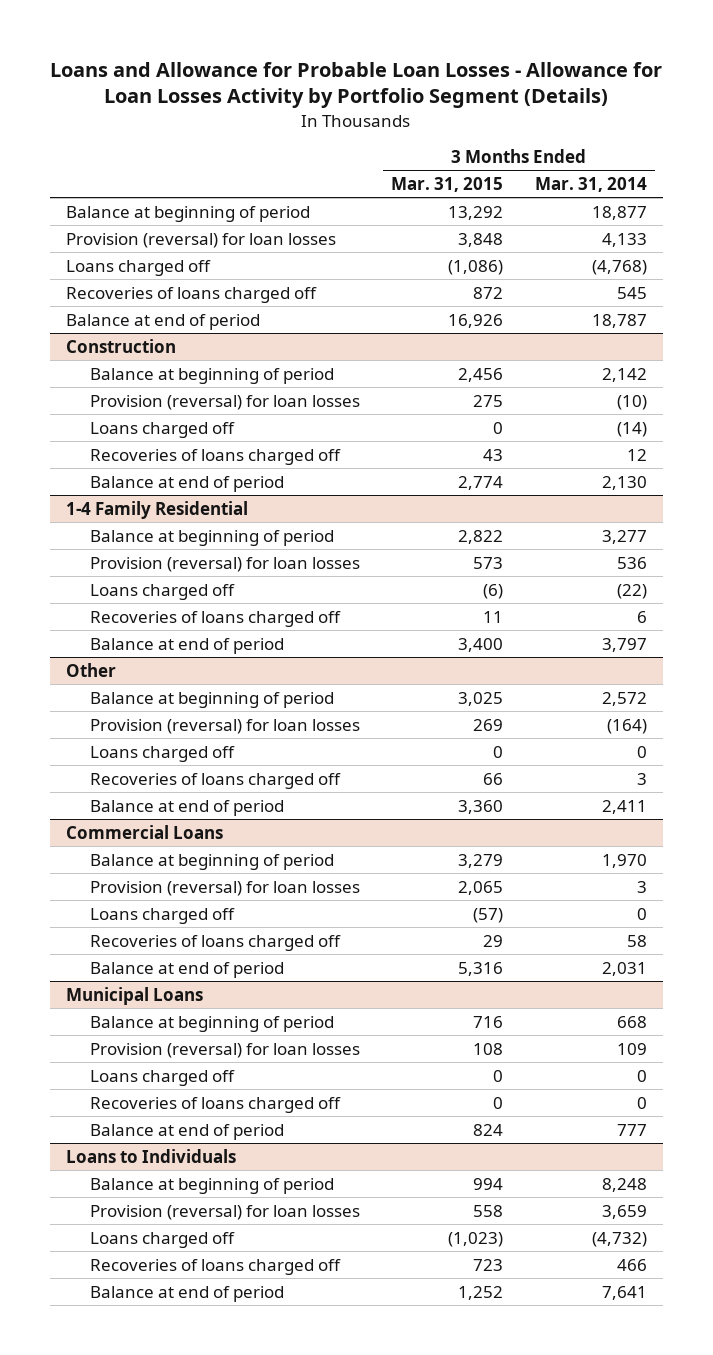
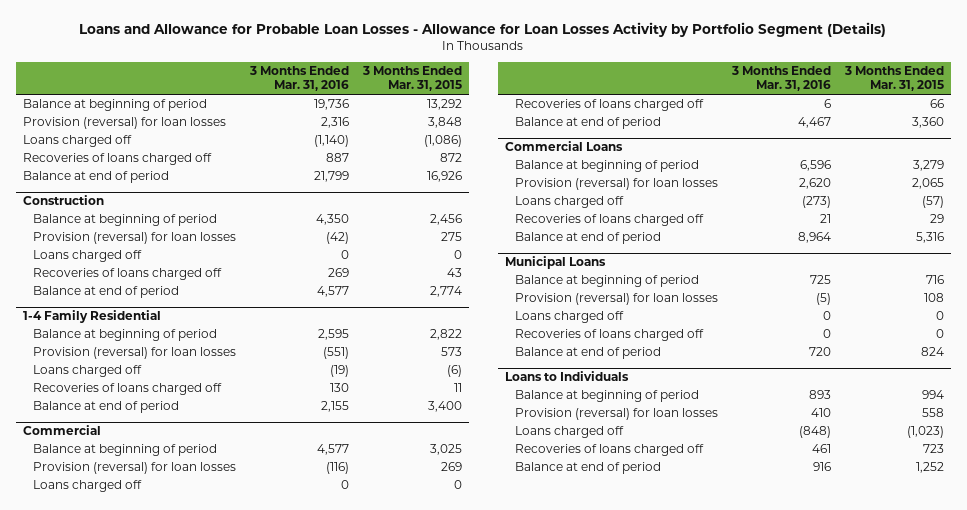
- | 3 Months Ended Mar. 31, 2015 | 3 Months Ended Mar. 31, 2014
+ | 3 Months Ended Mar. 31, 2016 | 3 Months Ended Mar. 31, 2015
- Other
+ Commercial

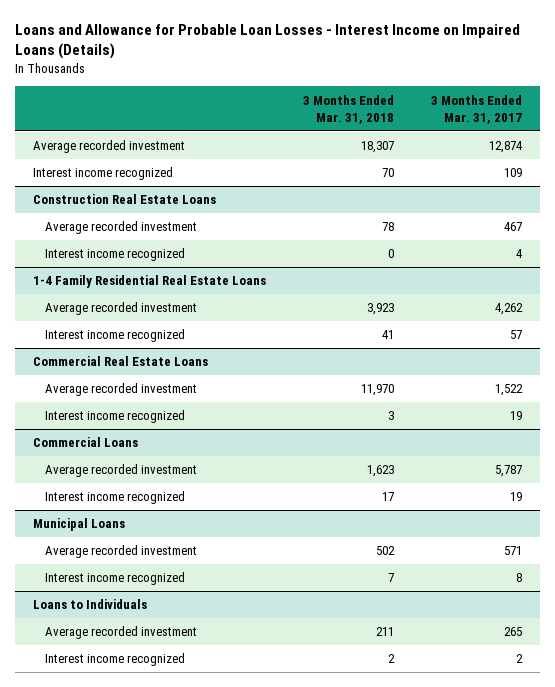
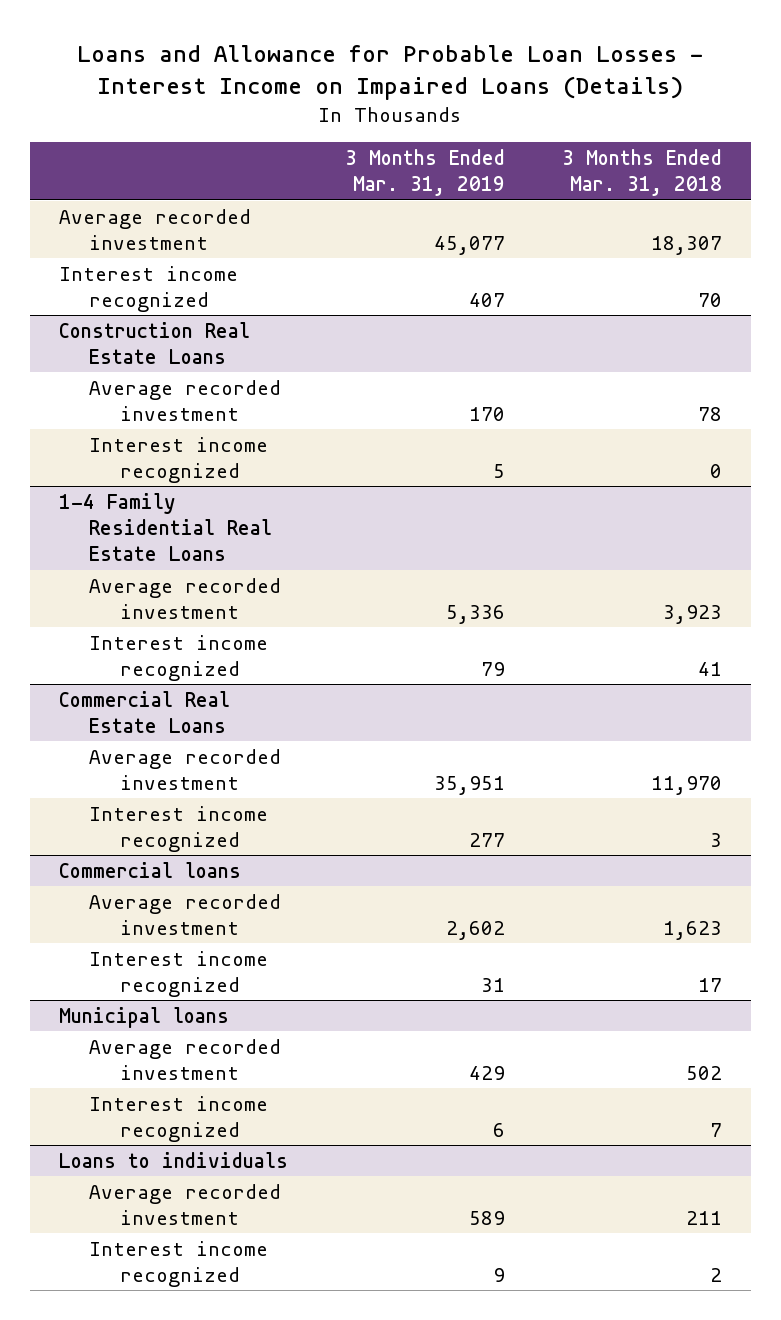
- | 3 Months Ended Mar. 31, 2018 | 3 Months Ended Mar. 31, 2017
+ | 3 Months Ended Mar. 31, 2019 | 3 Months Ended Mar. 31, 2018
- Commercial Loans
+ Commercial loans
- Municipal Loans
+ Municipal loans
- Loans to Individuals
+ Loans to individuals

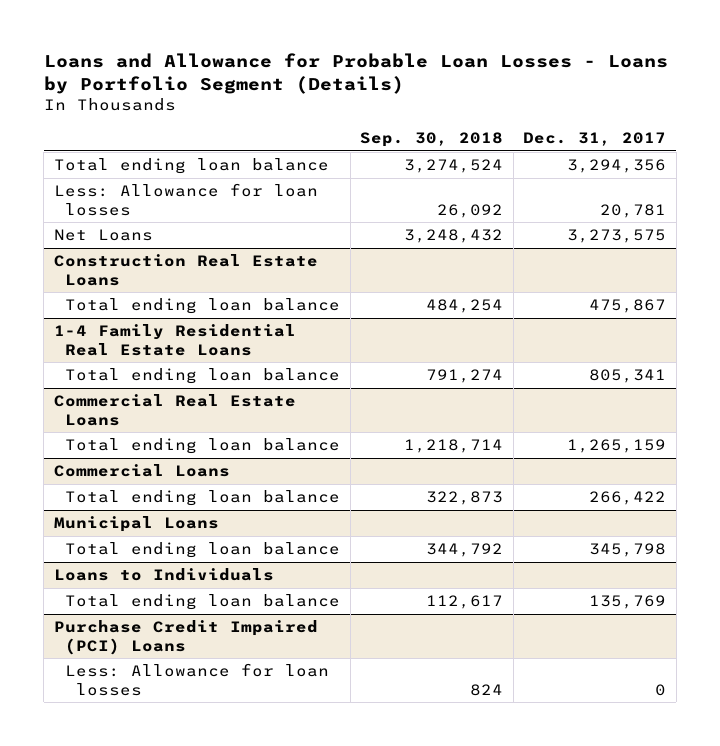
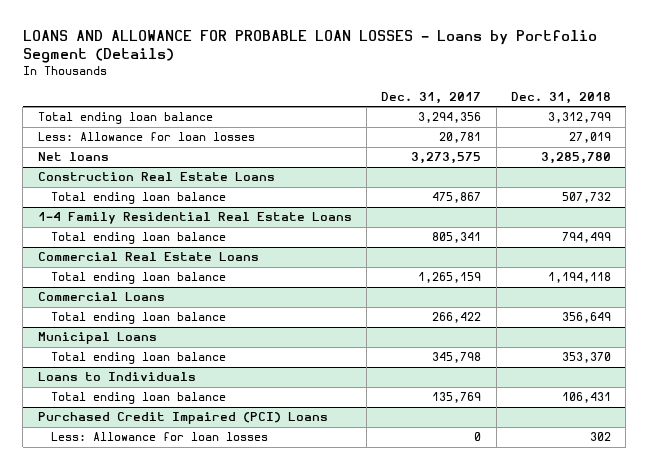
- Loans and Allowance for Probable Loan Losses - Loans by Portfolio Segment (Details)
+ LOANS AND ALLOWANCE FOR PROBABLE LOAN LOSSES - Loans by Portfolio Segment (Details)
- | Sep. 30, 2018 | Dec. 31, 2017
+ | Dec. 31, 2017 | Dec. 31, 2018
- Net Loans | 3,248,432 | 3,273,575
+ Net loans | 3,273,575 | 3,285,780
- Purchase Credit Impaired (PCI) Loans
+ Purchased Credit Impaired (PCI) Loans

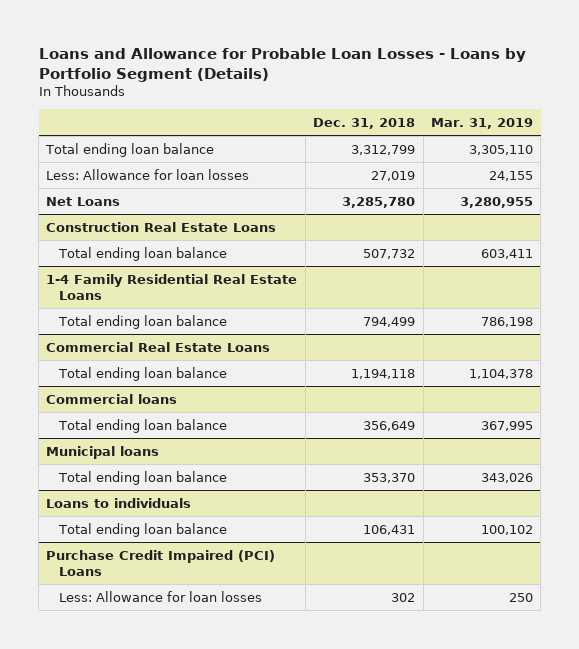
- LOANS AND ALLOWANCE FOR PROBABLE LOAN LOSSES - Loans by Portfolio Segment (Details)
+ Loans and Allowance for Probable Loan Losses - Loans by Portfolio Segment (Details)
- | Dec. 31, 2017 | Dec. 31, 2018
+ | Dec. 31, 2018 | Mar. 31, 2019
- Net loans | 3,273,575 | 3,285,780
+ Net Loans | 3,285,780 | 3,280,955
- Commercial Loans
+ Commercial loans
- Municipal Loans
+ Municipal loans
- Loans to Individuals
+ Loans to individuals
- Purchased Credit Impaired (PCI) Loans
+ Purchase Credit Impaired (PCI) Loans

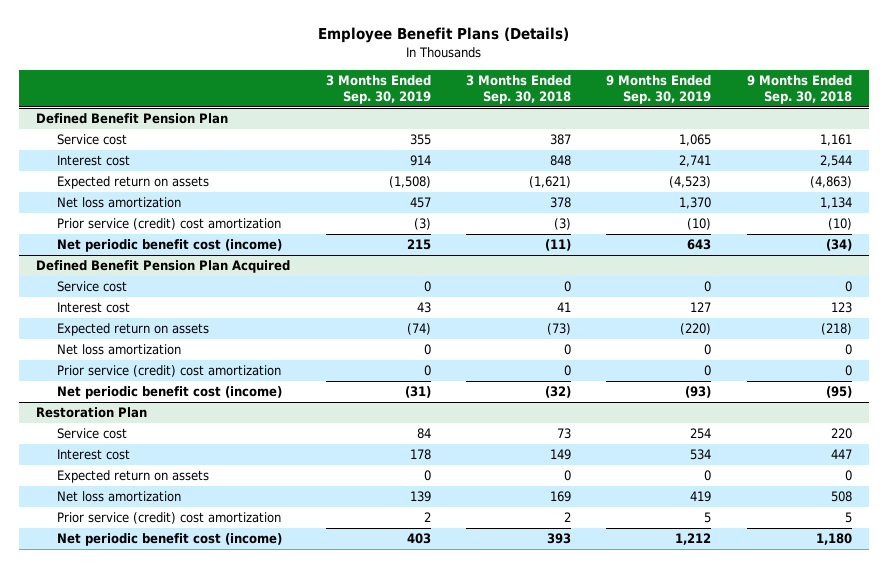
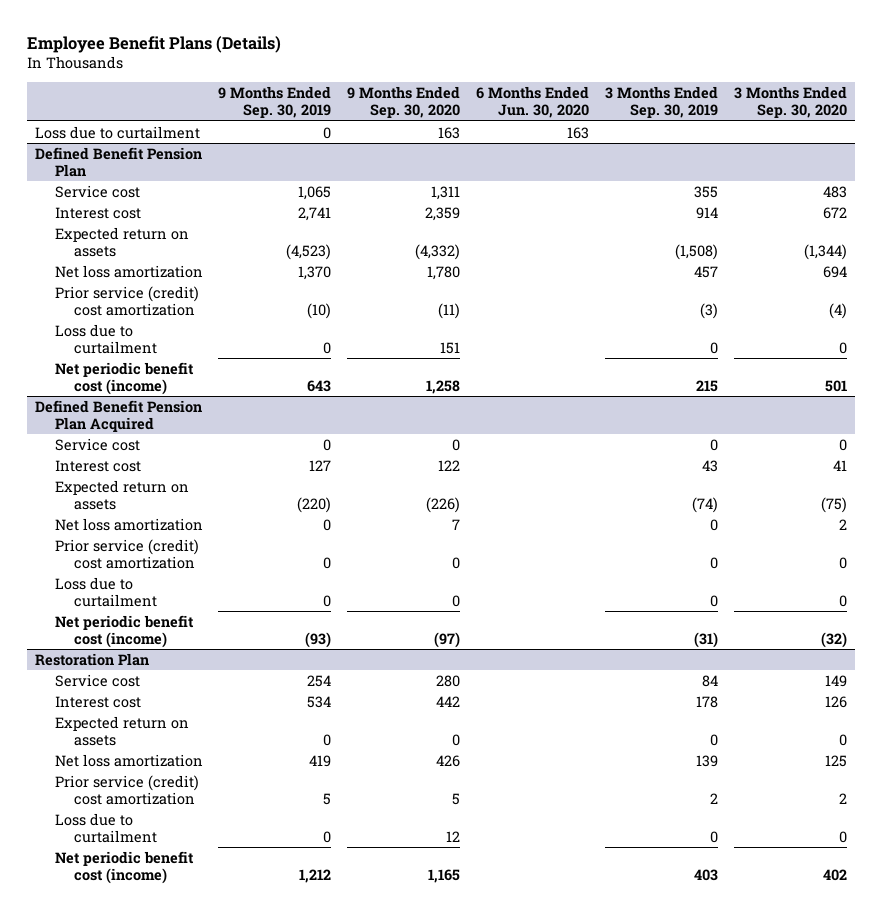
- | 3 Months Ended Sep. 30, 2019 | 3 Months Ended Sep. 30, 2018 | 9 Months Ended Sep. 30, 2019 | 9 Months Ended Sep. 30, 2018
+ | 9 Months Ended Sep. 30, 2019 | 9 Months Ended Sep. 30, 2020 | 6 Months Ended Jun. 30, 2020 | 3 Months Ended Sep. 30, 2019 | 3 Months Ended Sep. 30, 2020
+ Loss due to curtailment | 0 | 163 | 163 | |
@ Defined Benefit Pension Plan
+ Loss due to curtailment | 0 | 151 | | 0 | 0
@ Defined Benefit Pension Plan Acquired
+ Loss due to curtailment | 0 | 0 | | 0 | 0
@ Restoration Plan
+ Loss due to curtailment | 0 | 12 | | 0 | 0

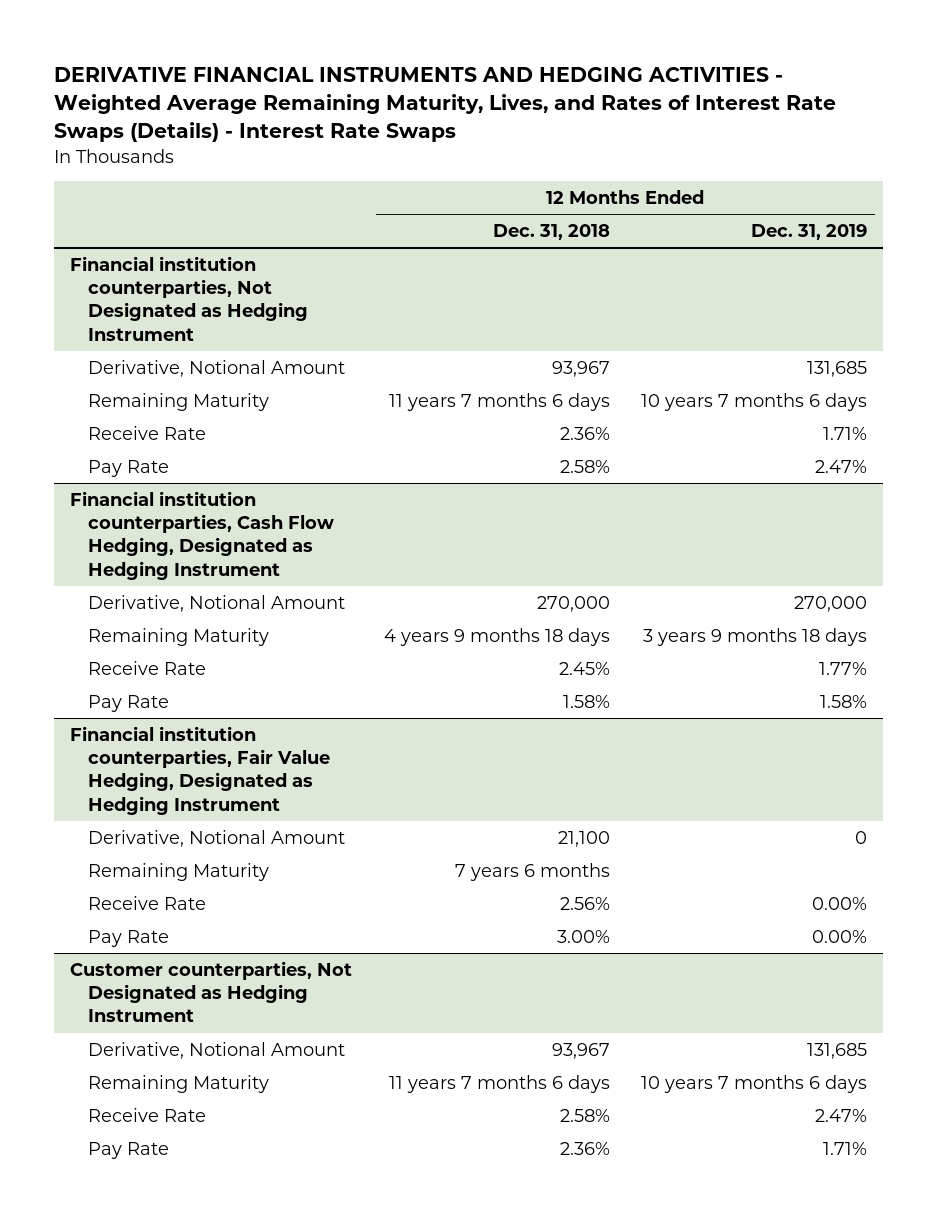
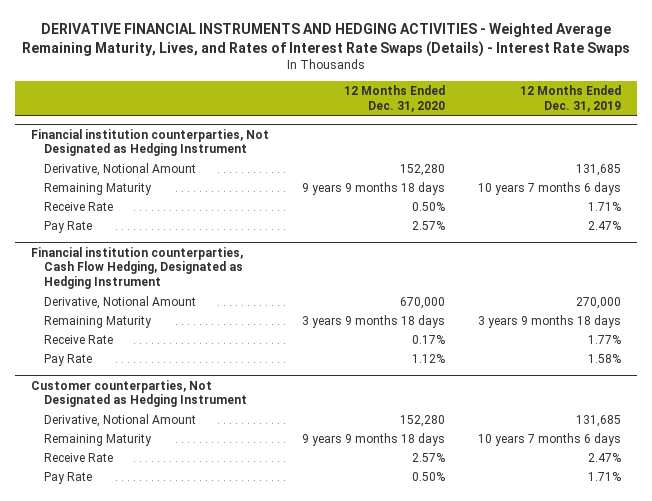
- | 12 Months Ended Dec. 31, 2018 | 12 Months Ended Dec. 31, 2019
+ | 12 Months Ended Dec. 31, 2020 | 12 Months Ended Dec. 31, 2019
- Financial institution counterparties, Fair Value Hedging, Designated as Hedging Instrument
- Derivative, Notional Amount | 21,100 | 0
- Remaining Maturity | 7 years 6 months |
- Receive Rate | 2.56% | 0.00%
- Pay Rate | 3.00% | 0.00%

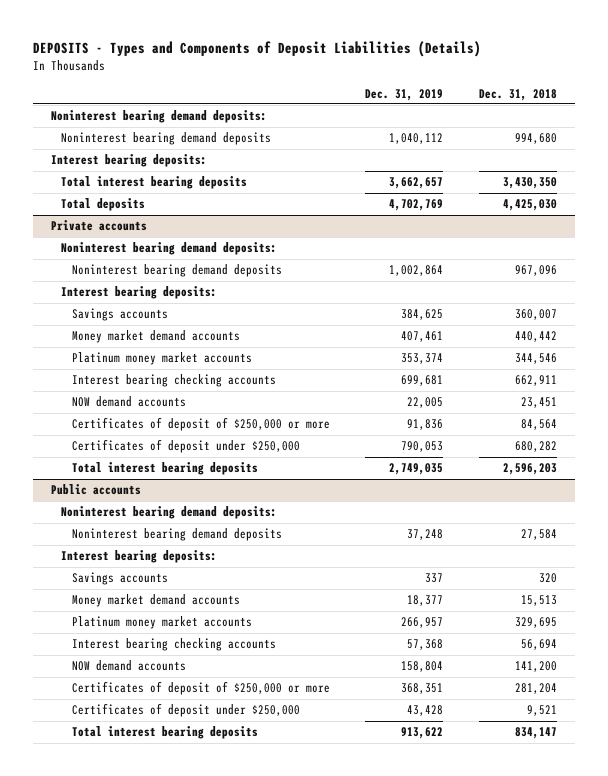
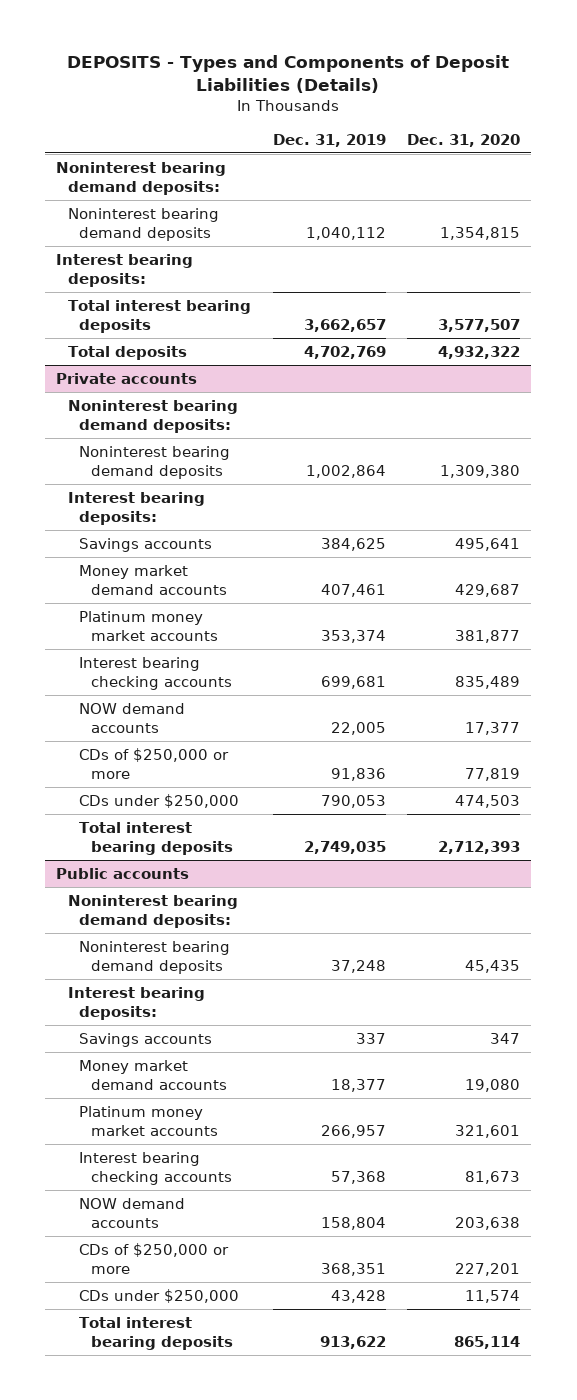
- | Dec. 31, 2019 | Dec. 31, 2018
+ | Dec. 31, 2019 | Dec. 31, 2020
@ Private accounts
- Certificates of deposit of $250,000 or more | 91,836 | 84,564
- Certificates of deposit under $250,000 | 790,053 | 680,282
+ CDs of $250,000 or more | 91,836 | 77,819
+ CDs under $250,000 | 790,053 | 474,503
@ Public accounts
- Certificates of deposit of $250,000 or more | 368,351 | 281,204
- Certificates of deposit under $250,000 | 43,428 | 9,521
+ CDs of $250,000 or more | 368,351 | 227,201
+ CDs under $250,000 | 43,428 | 11,574

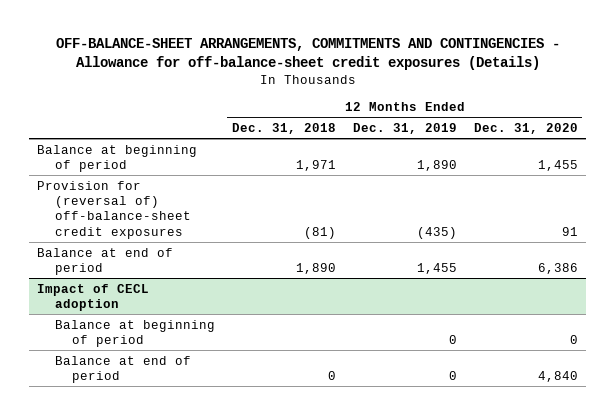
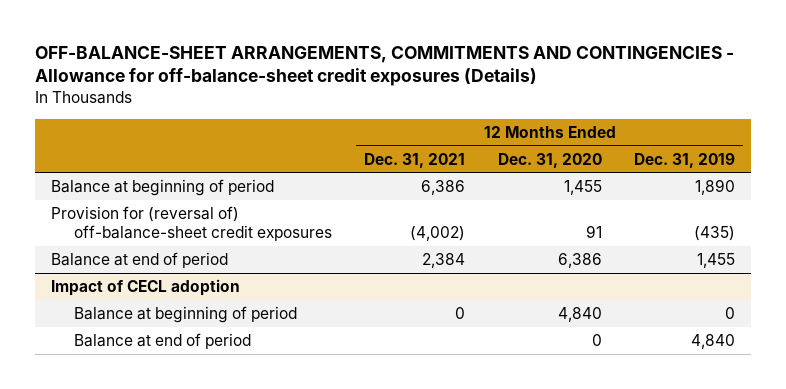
- | 12 Months Ended Dec. 31, 2018 | 12 Months Ended Dec. 31, 2019 | 12 Months Ended Dec. 31, 2020
+ | 12 Months Ended Dec. 31, 2021 | 12 Months Ended Dec. 31, 2020 | 12 Months Ended Dec. 31, 2019
@ Impact of CECL adoption
- Balance at beginning of period | | 0 | 0
- Balance at end of period | 0 | 0 | 4,840
+ Balance at beginning of period | 0 | 4,840 | 0
+ Balance at end of period | | 0 | 4,840

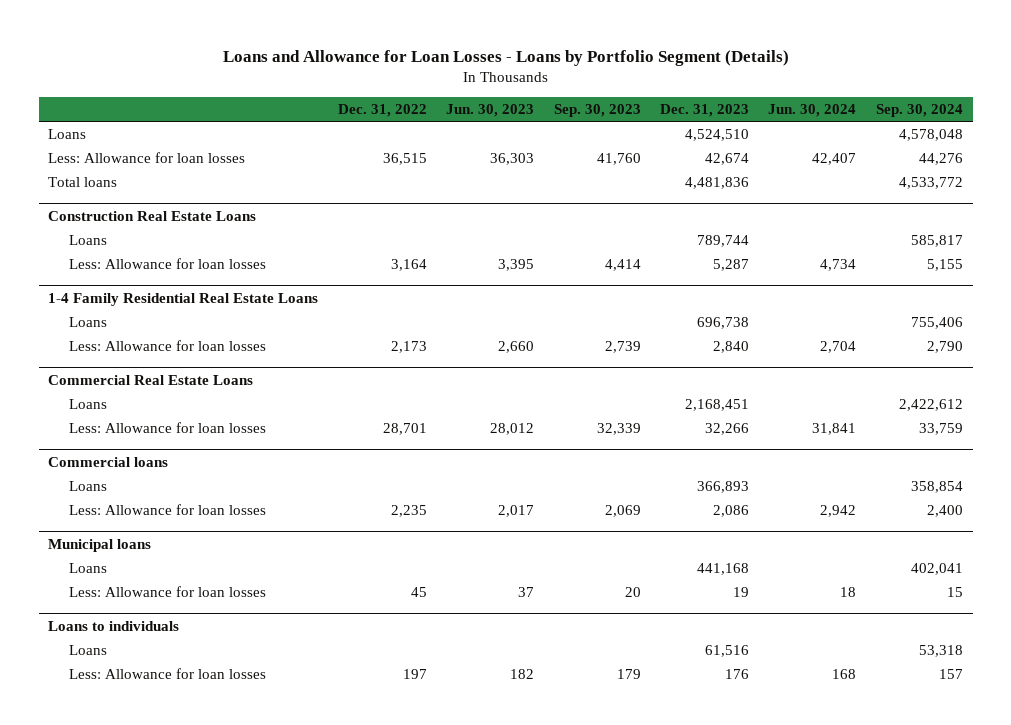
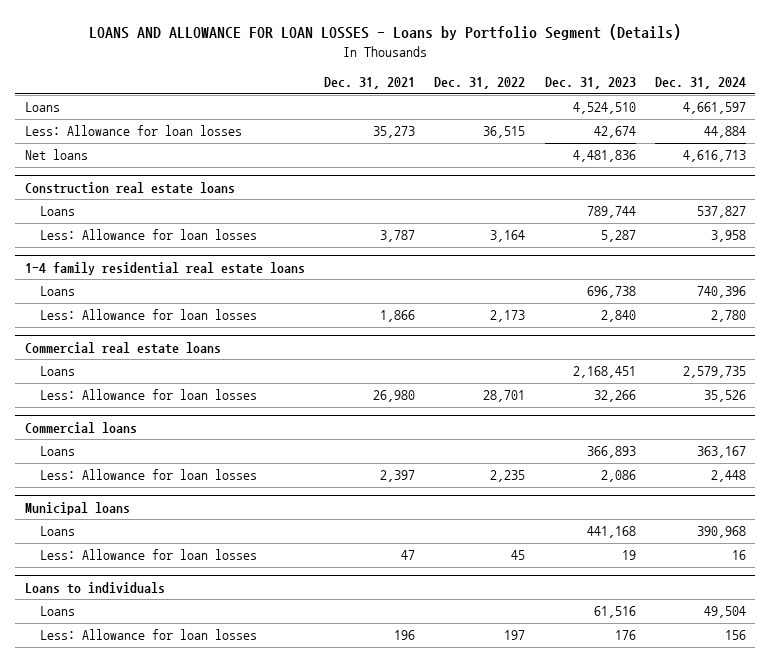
- Loans and Allowance for Loan Losses - Loans by Portfolio Segment (Details)
+ LOANS AND ALLOWANCE FOR LOAN LOSSES - Loans by Portfolio Segment (Details)
- | Dec. 31, 2022 | Jun. 30, 2023 | Sep. 30, 2023 | Dec. 31, 2023 | Jun. 30, 2024 | Sep. 30, 2024
+ | Dec. 31, 2021 | Dec. 31, 2022 | Dec. 31, 2023 | Dec. 31, 2024
- Total loans | | | | 4,481,836 | | 4,533,772
- Construction Real Estate Loans
+ Net loans | | | 4,481,836 | 4,616,713
+ Construction real estate loans
- 1-4 Family Residential Real Estate Loans
+ 1-4 family residential real estate loans
- Commercial Real Estate Loans
+ Commercial real estate loans

